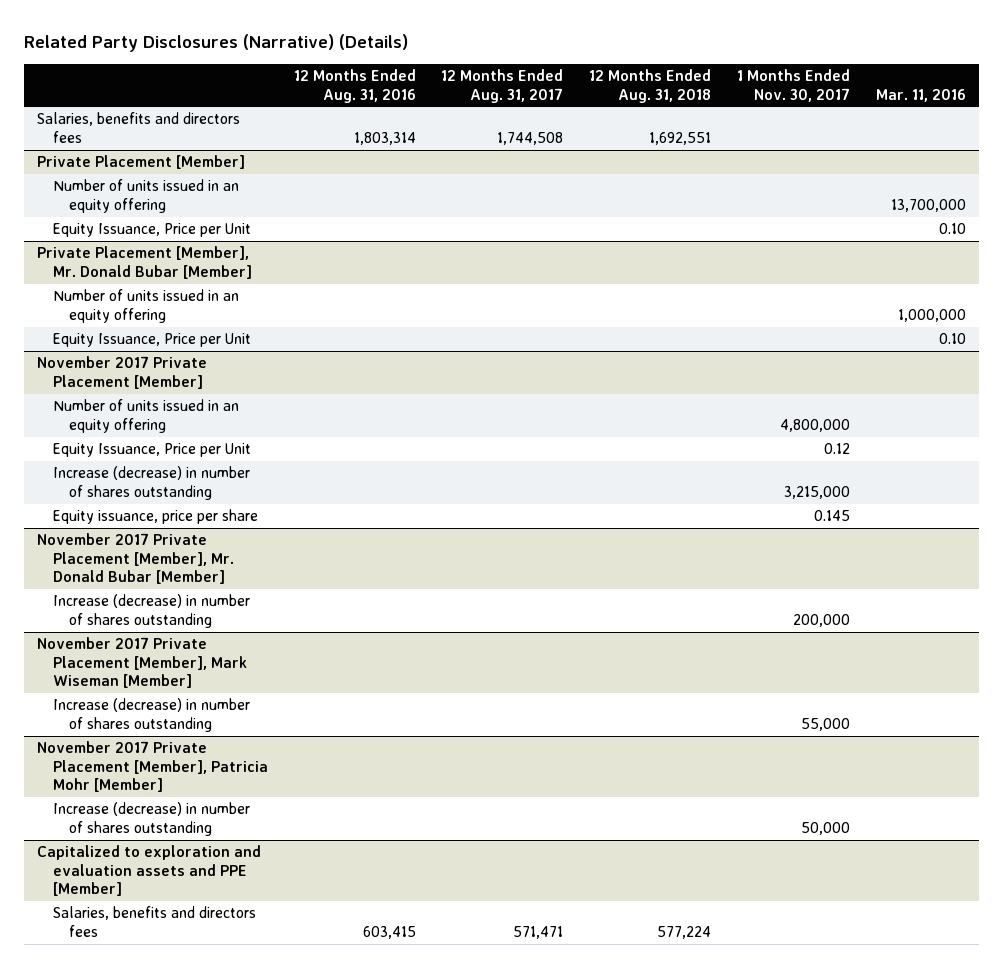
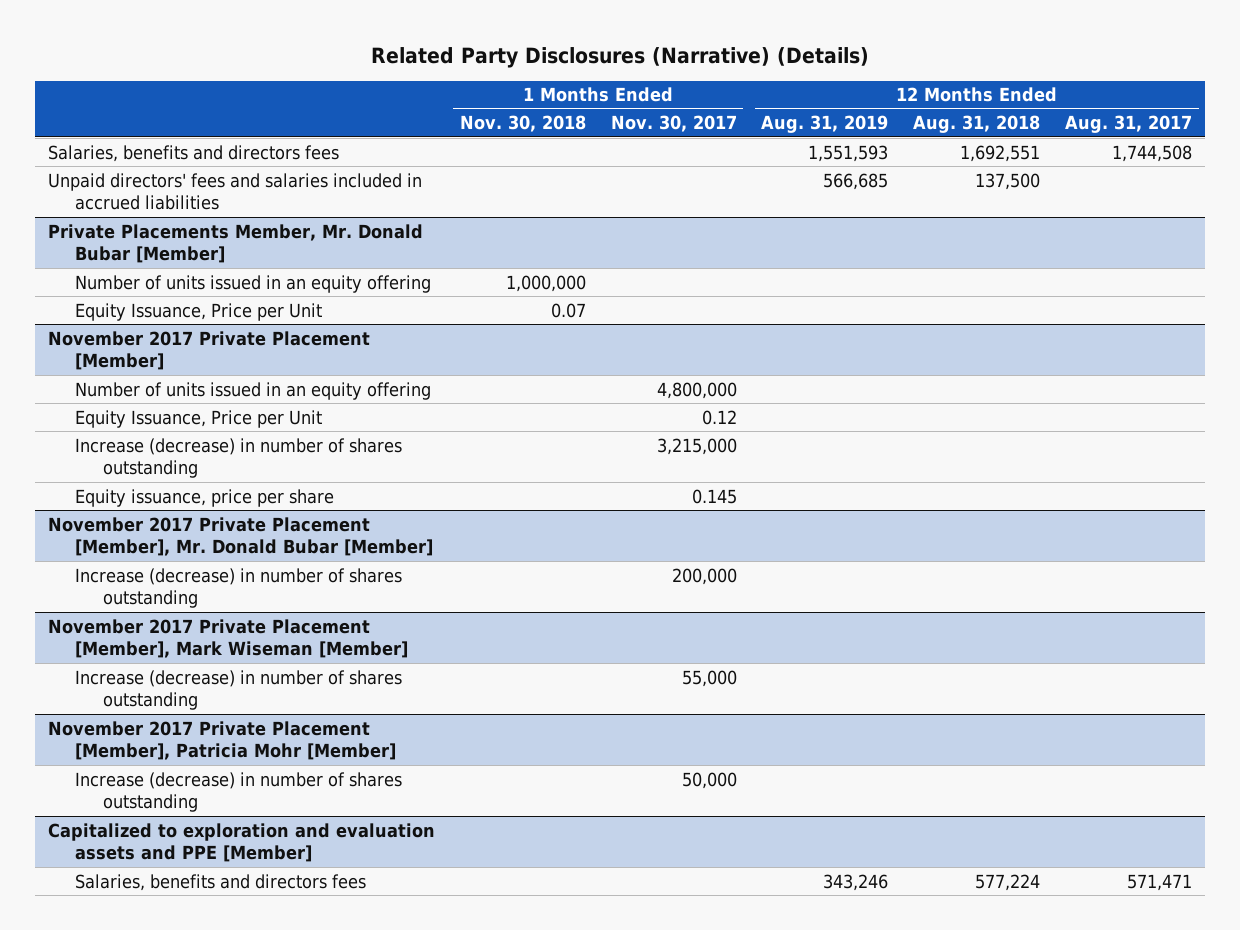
- | 12 Months Ended Aug. 31, 2016 | 12 Months Ended Aug. 31, 2017 | 12 Months Ended Aug. 31, 2018 | 1 Months Ended Nov. 30, 2017 | Mar. 11, 2016
+ | 1 Months Ended Nov. 30, 2018 | 1 Months Ended Nov. 30, 2017 | 12 Months Ended Aug. 31, 2019 | 12 Months Ended Aug. 31, 2018 | 12 Months Ended Aug. 31, 2017
- Private Placement [Member]
- Number of units issued in an equity offering | | | | | 13,700,000
- Equity Issuance, Price per Unit | | | | | 0.10
- Private Placement [Member], Mr. Donald Bubar [Member]
+ Unpaid directors' fees and salaries included in accrued liabilities | | | 566,685 | 137,500 |
+ Private Placements Member, Mr. Donald Bubar [Member]

